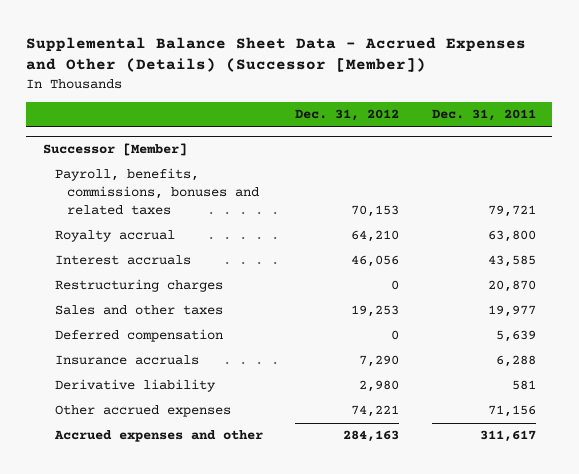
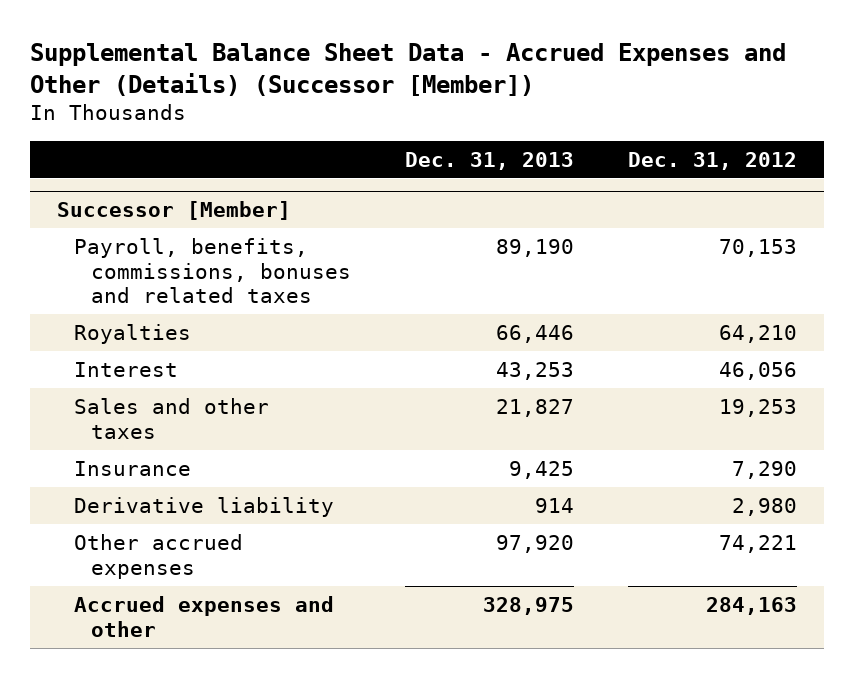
- | Dec. 31, 2012 | Dec. 31, 2011
+ | Dec. 31, 2013 | Dec. 31, 2012
@ Successor [Member]
- Royalty accrual | 64,210 | 63,800
- Interest accruals | 46,056 | 43,585
- Restructuring charges | 0 | 20,870
+ Royalties | 66,446 | 64,210
+ Interest | 43,253 | 46,056
- Deferred compensation | 0 | 5,639
- Insurance accruals | 7,290 | 6,288
+ Insurance | 9,425 | 7,290

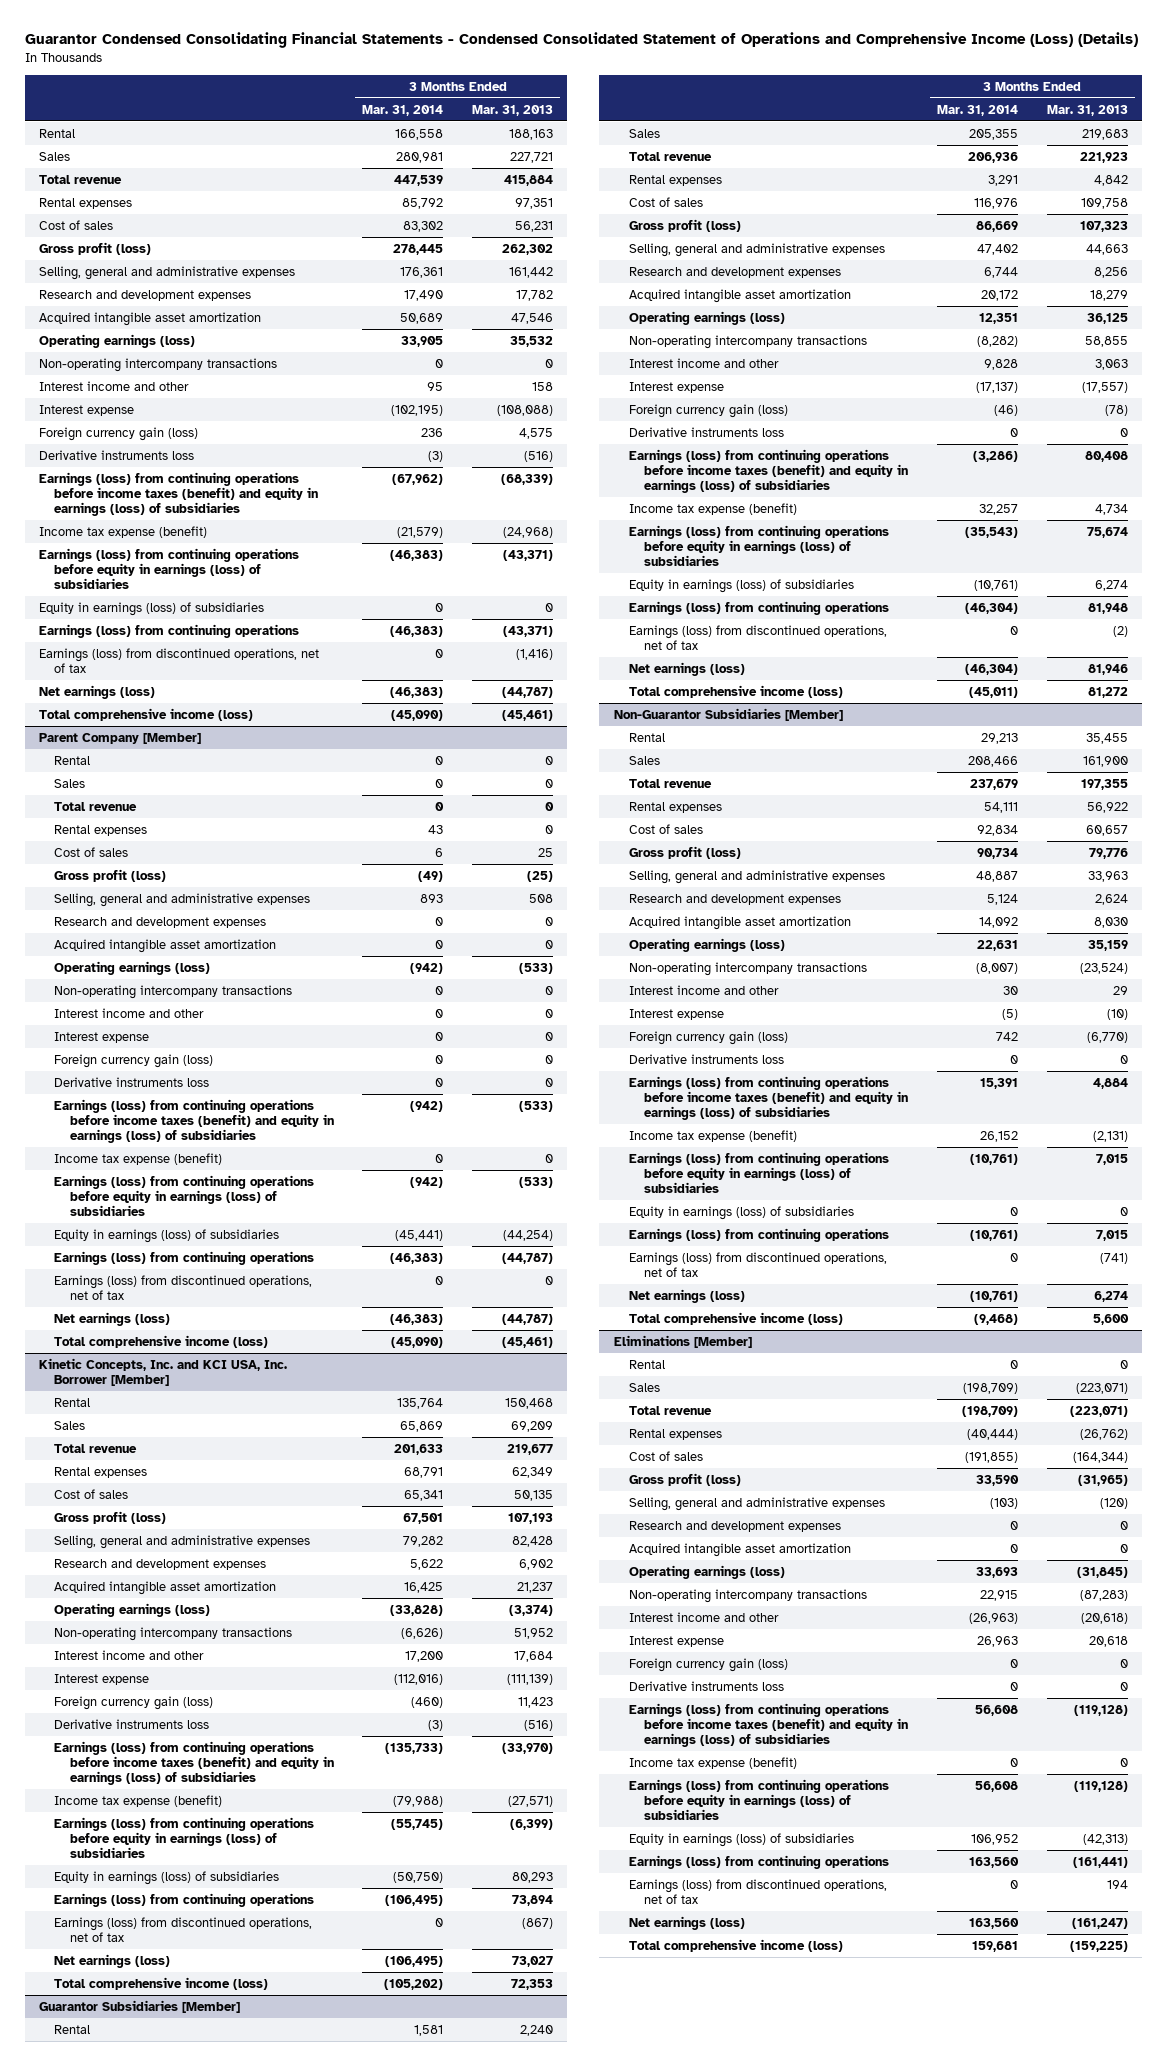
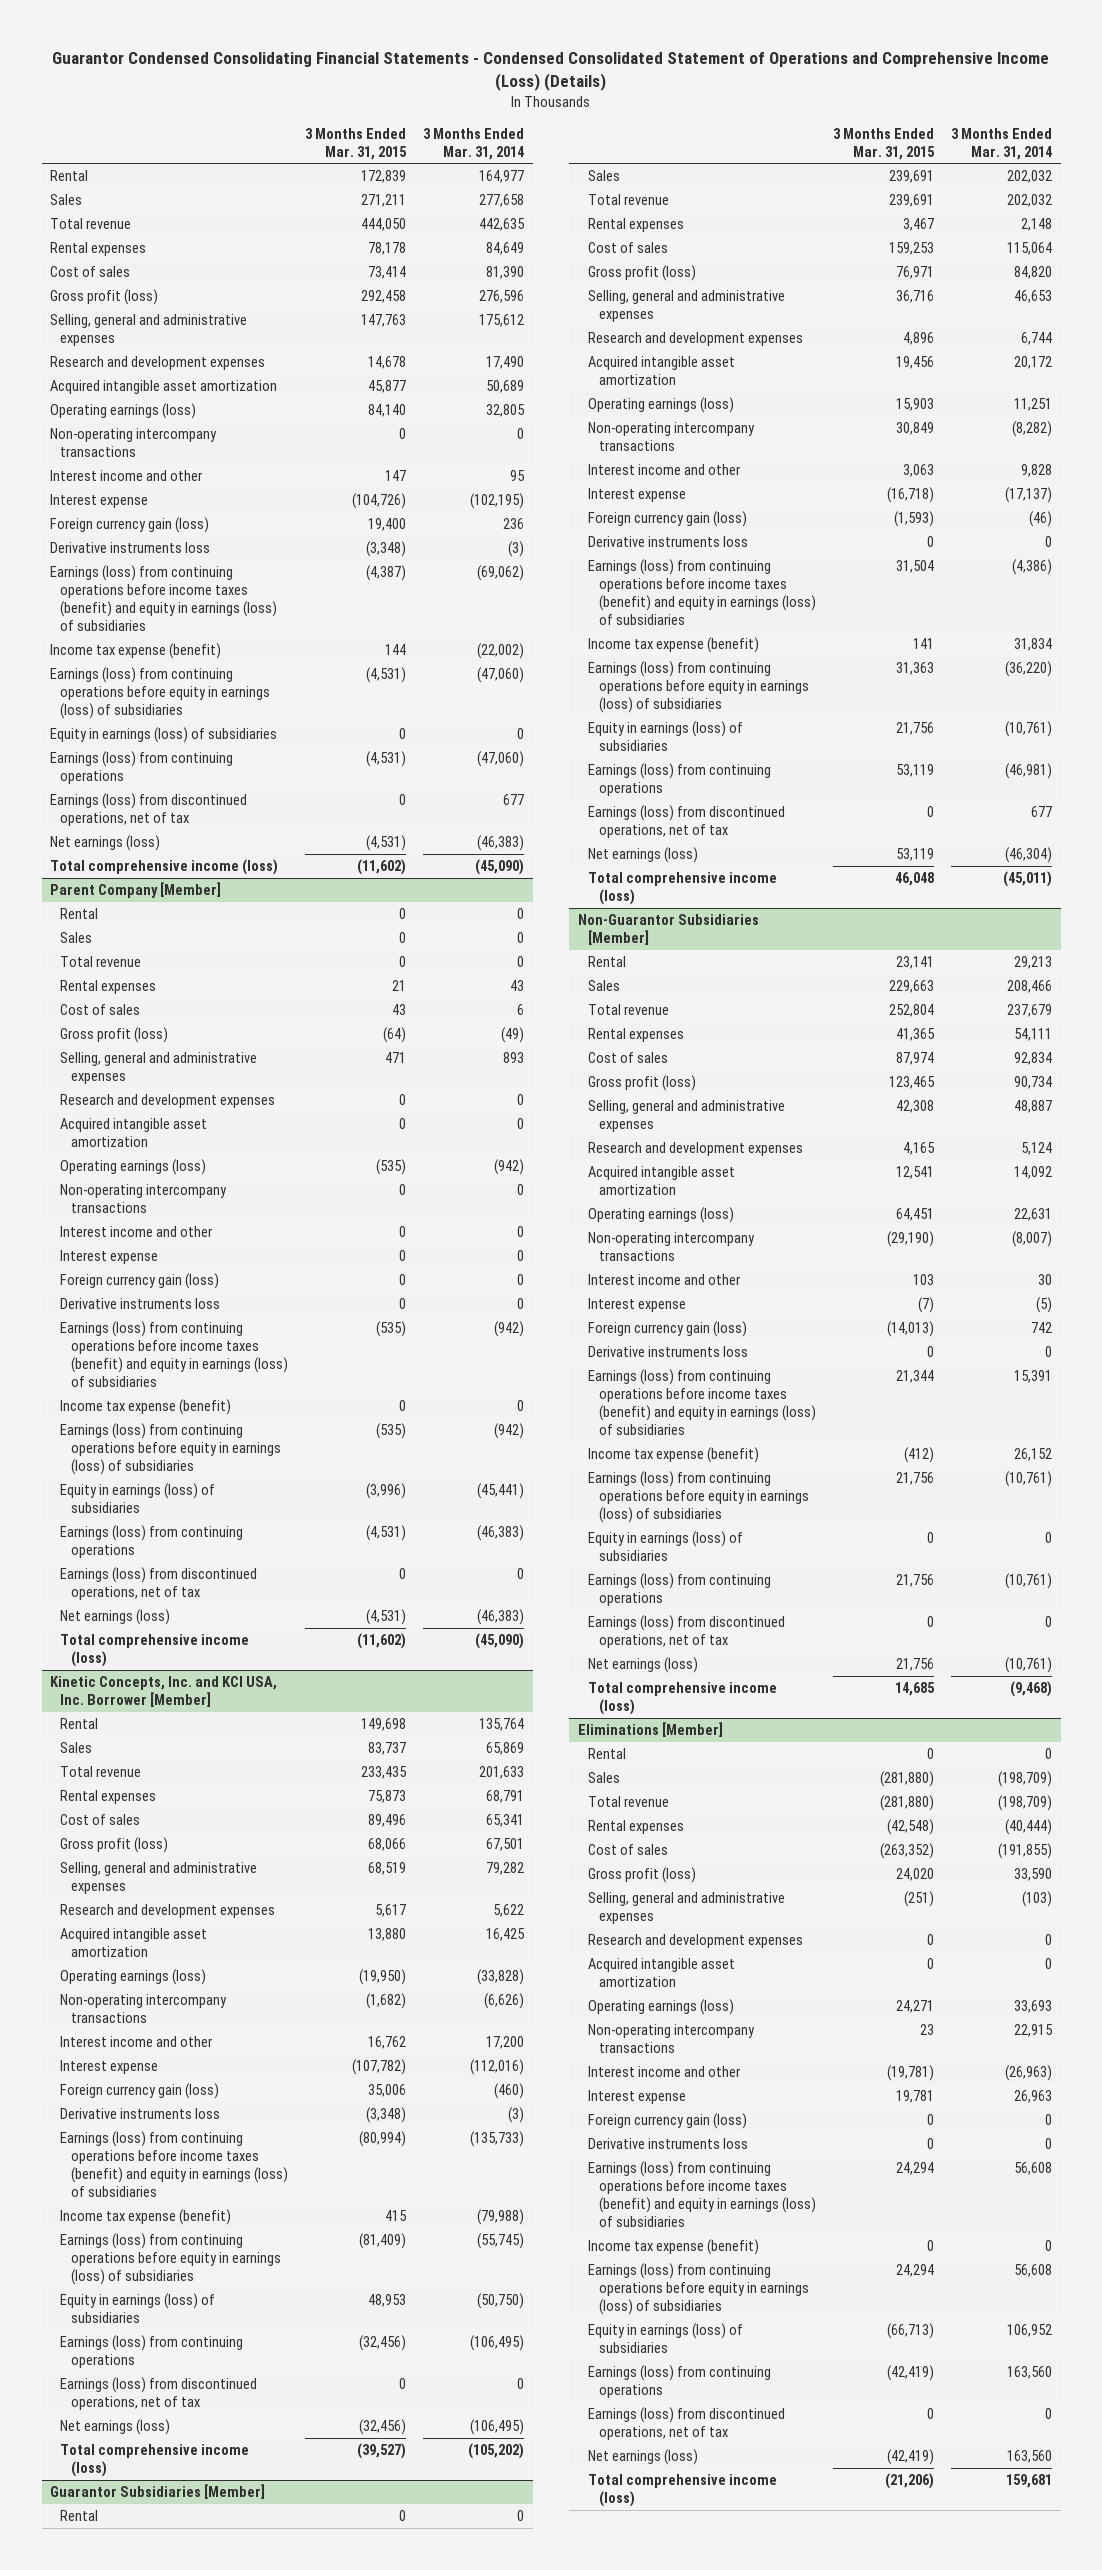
- | 3 Months Ended Mar. 31, 2014 | 3 Months Ended Mar. 31, 2013
+ | 3 Months Ended Mar. 31, 2015 | 3 Months Ended Mar. 31, 2014
- Rental | 166,558 | 188,163
- Sales | 280,981 | 227,721
- Total revenue | 447,539 | 415,884
- Rental expenses | 85,792 | 97,351
- Cost of sales | 83,302 | 56,231
- Gross profit (loss) | 278,445 | 262,302
- Selling, general and administrative expenses | 176,361 | 161,442
+ Rental | 172,839 | 164,977
+ Sales | 271,211 | 277,658
+ Total revenue | 444,050 | 442,635
+ Rental expenses | 78,178 | 84,649
+ Cost of sales | 73,414 | 81,390
+ Gross profit (loss) | 292,458 | 276,596
+ Selling, general and administrative expenses | 147,763 | 175,612
- Operating earnings (loss) | 33,905 | 35,532
+ Operating earnings (loss) | 84,140 | 32,805
- Earnings (loss) from continuing operations before income taxes (benefit) and equity in earnings (loss) of subsidiaries | (67,962) | (68,339)
- Income tax expense (benefit) | (21,579) | (24,968)
- Earnings (loss) from continuing operations before equity in earnings (loss) of subsidiaries | (46,383) | (43,371)
+ Earnings (loss) from continuing operations before income taxes (benefit) and equity in earnings (loss) of subsidiaries | (4,387) | (69,062)
+ Income tax expense (benefit) | 144 | (22,002)
+ Earnings (loss) from continuing operations before equity in earnings (loss) of subsidiaries | (4,531) | (47,060)
- Earnings (loss) from continuing operations | (46,383) | (43,371)
- Earnings (loss) from discontinued operations, net of tax | 0 | (1,416)
+ Earnings (loss) from continuing operations | (4,531) | (47,060)
+ Earnings (loss) from discontinued operations, net of tax | 0 | 677
@ Guarantor Subsidiaries [Member]
- Rental | 1,581 | 2,240
- Sales | 205,355 | 219,683
- Total revenue | 206,936 | 221,923
- Rental expenses | 3,291 | 4,842
- Cost of sales | 116,976 | 109,758
- Gross profit (loss) | 86,669 | 107,323
- Selling, general and administrative expenses | 47,402 | 44,663
+ Rental | 0 | 0
+ Sales | 239,691 | 202,032
+ Total revenue | 239,691 | 202,032
+ Rental expenses | 3,467 | 2,148
+ Cost of sales | 159,253 | 115,064
+ Gross profit (loss) | 76,971 | 84,820
+ Selling, general and administrative expenses | 36,716 | 46,653
- Operating earnings (loss) | 12,351 | 36,125
+ Operating earnings (loss) | 15,903 | 11,251
- Earnings (loss) from continuing operations before income taxes (benefit) and equity in earnings (loss) of subsidiaries | (3,286) | 80,408
- Income tax expense (benefit) | 32,257 | 4,734
- Earnings (loss) from continuing operations before equity in earnings (loss) of subsidiaries | (35,543) | 75,674
+ Earnings (loss) from continuing operations before income taxes (benefit) and equity in earnings (loss) of subsidiaries | 31,504 | (4,386)
+ Income tax expense (benefit) | 141 | 31,834
+ Earnings (loss) from continuing operations before equity in earnings (loss) of subsidiaries | 31,363 | (36,220)
- Earnings (loss) from continuing operations | (46,304) | 81,948
- Earnings (loss) from discontinued operations, net of tax | 0 | (2)
+ Earnings (loss) from continuing operations | 53,119 | (46,981)
+ Earnings (loss) from discontinued operations, net of tax | 0 | 677

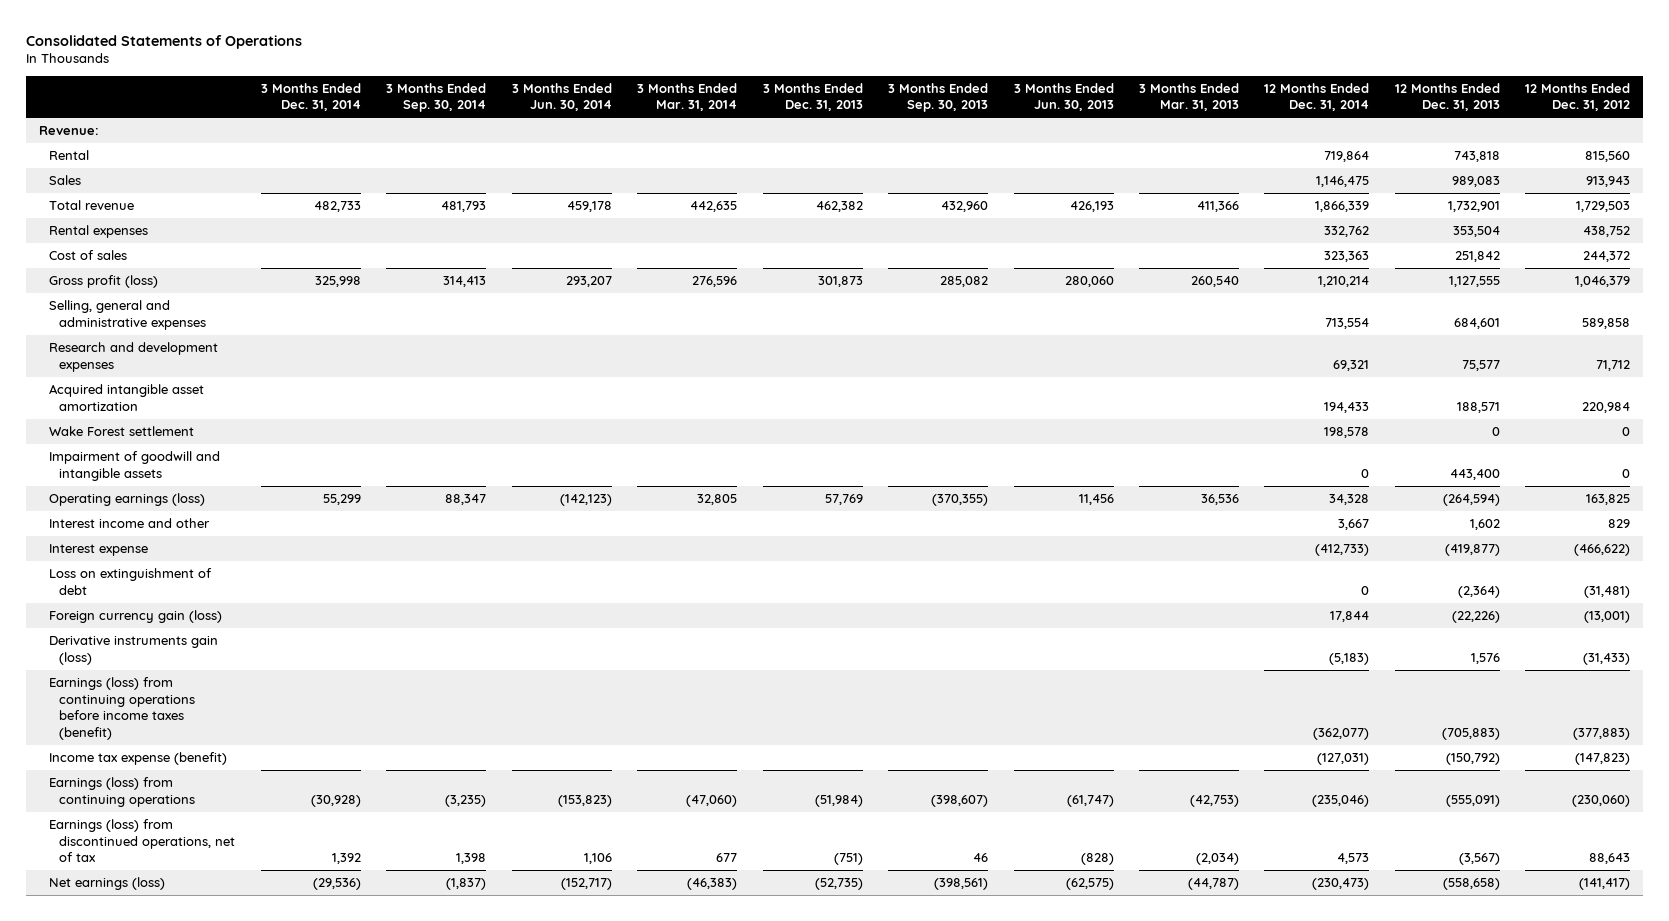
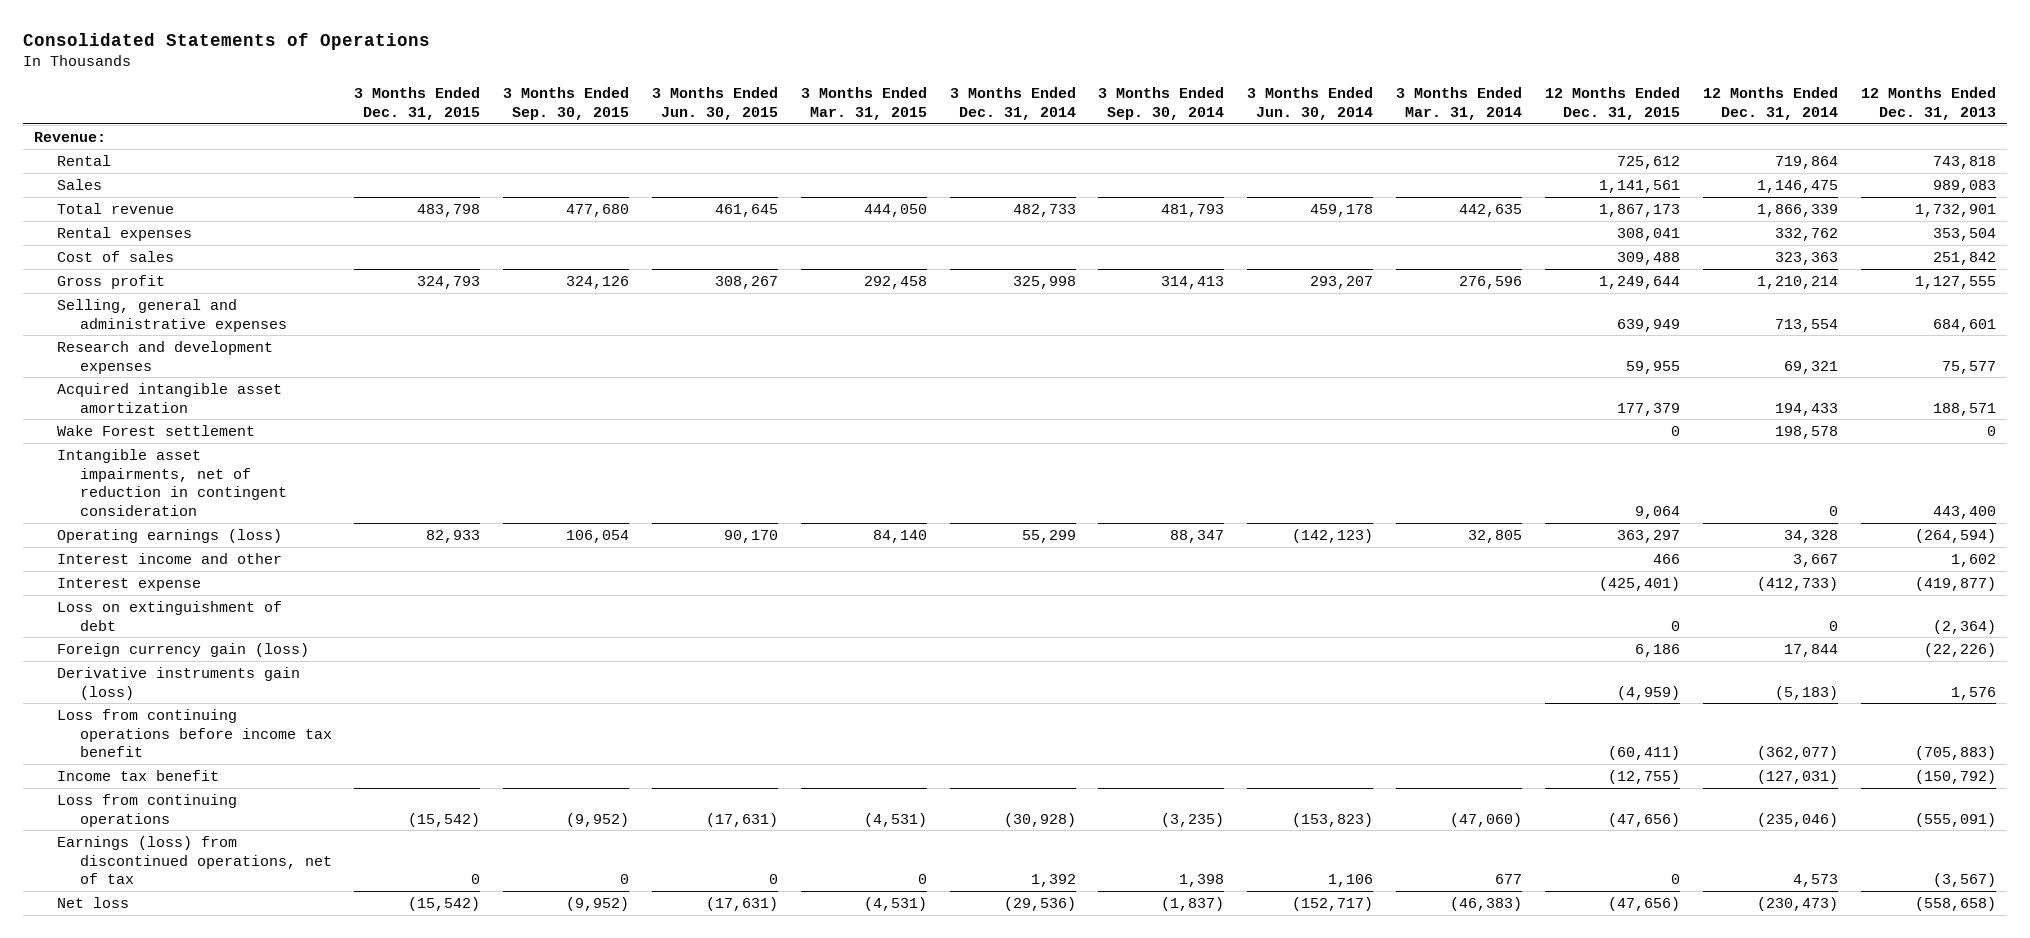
- | 3 Months Ended Dec. 31, 2014 | 3 Months Ended Sep. 30, 2014 | 3 Months Ended Jun. 30, 2014 | 3 Months Ended Mar. 31, 2014 | 3 Months Ended Dec. 31, 2013 | 3 Months Ended Sep. 30, 2013 | 3 Months Ended Jun. 30, 2013 | 3 Months Ended Mar. 31, 2013 | 12 Months Ended Dec. 31, 2014 | 12 Months Ended Dec. 31, 2013 | 12 Months Ended Dec. 31, 2012
+ | 3 Months Ended Dec. 31, 2015 | 3 Months Ended Sep. 30, 2015 | 3 Months Ended Jun. 30, 2015 | 3 Months Ended Mar. 31, 2015 | 3 Months Ended Dec. 31, 2014 | 3 Months Ended Sep. 30, 2014 | 3 Months Ended Jun. 30, 2014 | 3 Months Ended Mar. 31, 2014 | 12 Months Ended Dec. 31, 2015 | 12 Months Ended Dec. 31, 2014 | 12 Months Ended Dec. 31, 2013
- Gross profit (loss) | 325,998 | 314,413 | 293,207 | 276,596 | 301,873 | 285,082 | 280,060 | 260,540 | 1,210,214 | 1,127,555 | 1,046,379
+ Gross profit | 324,793 | 324,126 | 308,267 | 292,458 | 325,998 | 314,413 | 293,207 | 276,596 | 1,249,644 | 1,210,214 | 1,127,555
- Impairment of goodwill and intangible assets | | | | | | | | | 0 | 443,400 | 0
+ Intangible asset impairments, net of reduction in contingent consideration | | | | | | | | | 9,064 | 0 | 443,400
- Earnings (loss) from continuing operations before income taxes (benefit) | | | | | | | | | (362,077) | (705,883) | (377,883)
- Income tax expense (benefit) | | | | | | | | | (127,031) | (150,792) | (147,823)
- Earnings (loss) from continuing operations | (30,928) | (3,235) | (153,823) | (47,060) | (51,984) | (398,607) | (61,747) | (42,753) | (235,046) | (555,091) | (230,060)
+ Loss from continuing operations before income tax benefit | | | | | | | | | (60,411) | (362,077) | (705,883)
+ Income tax benefit | | | | | | | | | (12,755) | (127,031) | (150,792)
+ Loss from continuing operations | (15,542) | (9,952) | (17,631) | (4,531) | (30,928) | (3,235) | (153,823) | (47,060) | (47,656) | (235,046) | (555,091)
- Net earnings (loss) | (29,536) | (1,837) | (152,717) | (46,383) | (52,735) | (398,561) | (62,575) | (44,787) | (230,473) | (558,658) | (141,417)
+ Net loss | (15,542) | (9,952) | (17,631) | (4,531) | (29,536) | (1,837) | (152,717) | (46,383) | (47,656) | (230,473) | (558,658)

